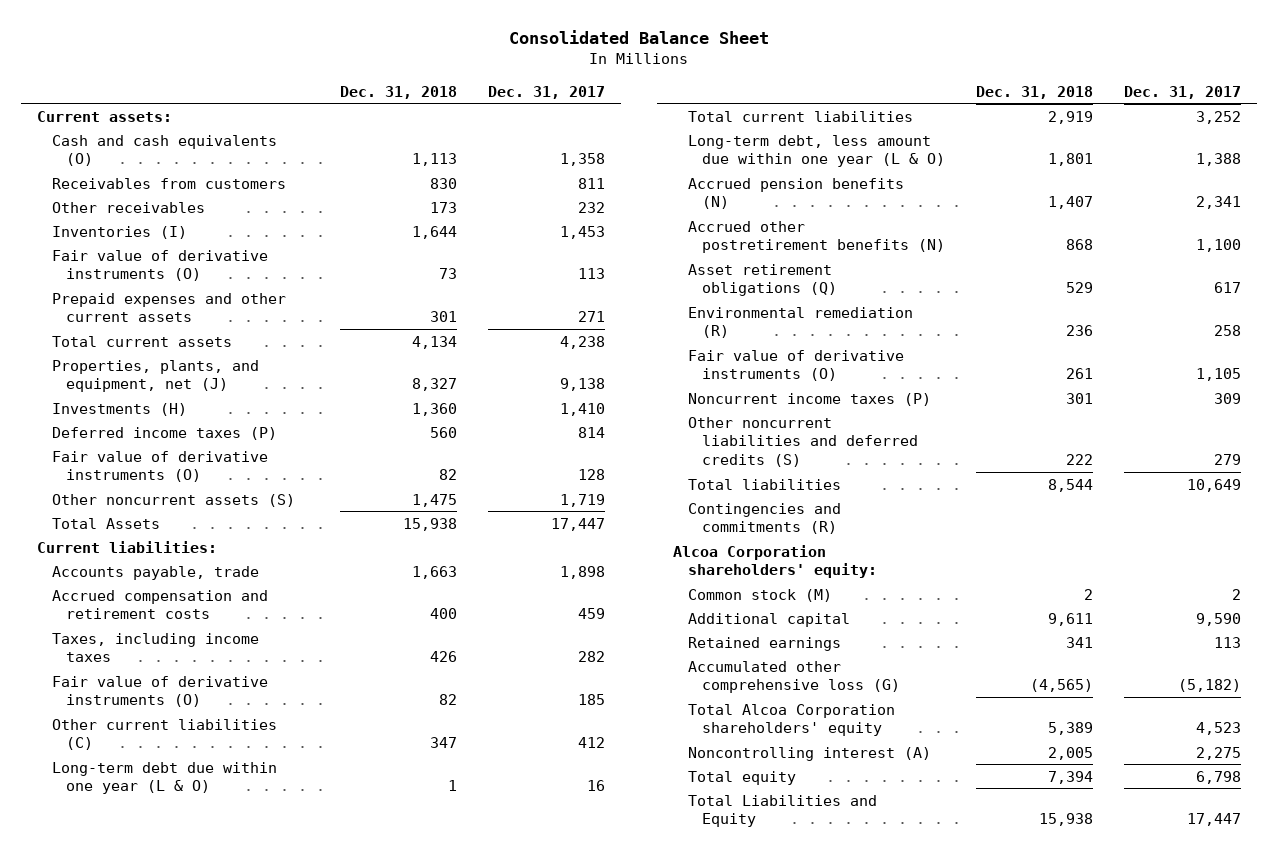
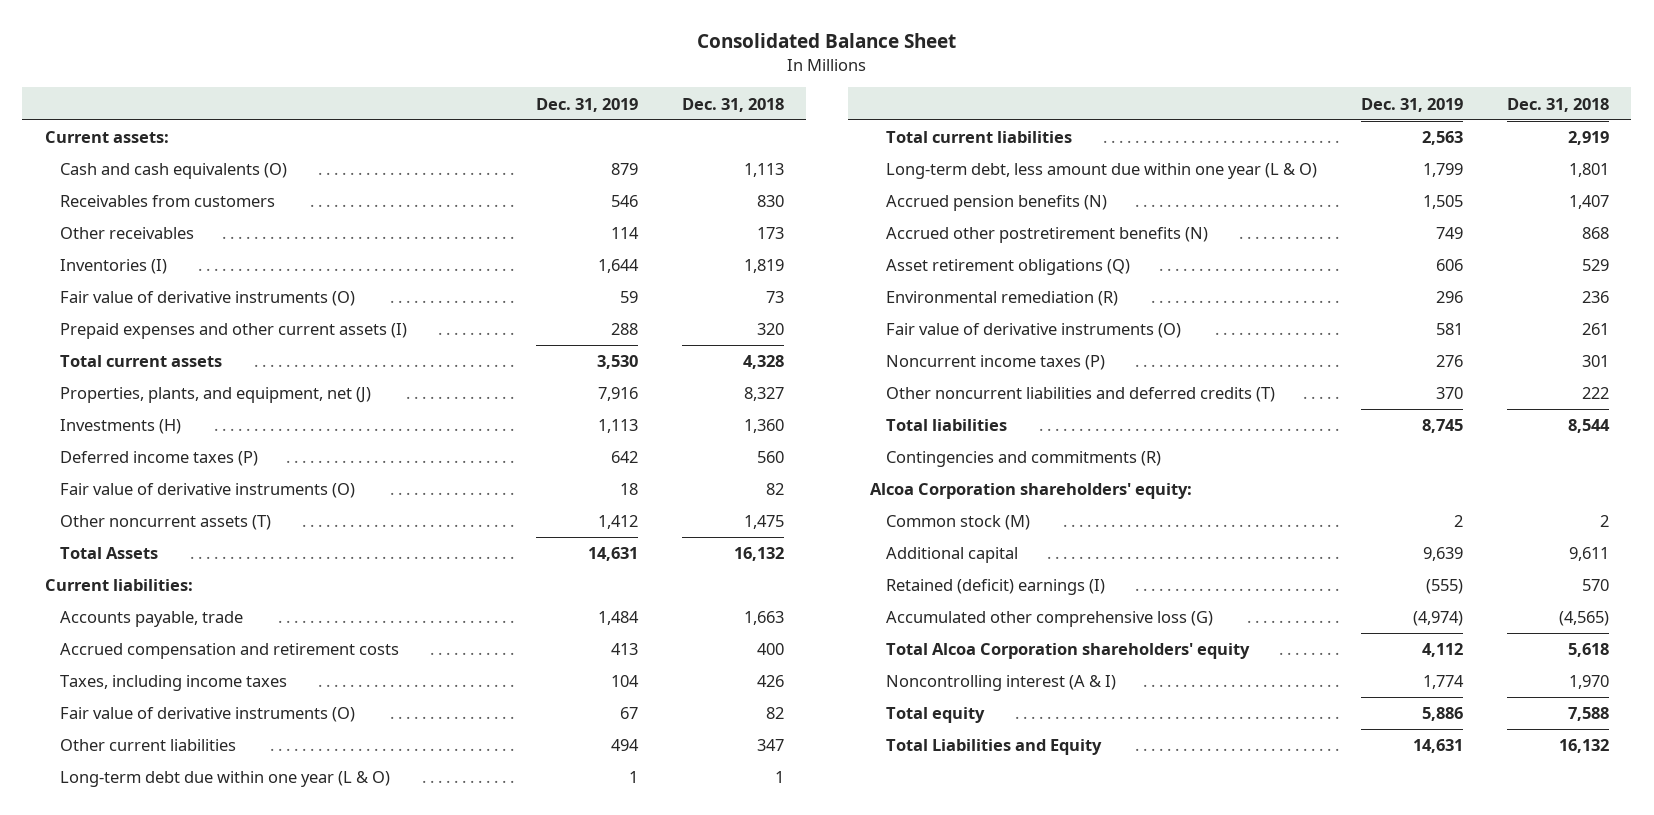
- | Dec. 31, 2018 | Dec. 31, 2017
+ | Dec. 31, 2019 | Dec. 31, 2018
- Inventories (I) | 1,644 | 1,453
+ Inventories (I) | 1,644 | 1,819
- Prepaid expenses and other current assets | 301 | 271
- Total current assets | 4,134 | 4,238
+ Prepaid expenses and other current assets (I) | 288 | 320
+ Total current assets | 3,530 | 4,328
- Other noncurrent assets (S) | 1,475 | 1,719
- Total Assets | 15,938 | 17,447
+ Other noncurrent assets (T) | 1,412 | 1,475
+ Total Assets | 14,631 | 16,132
- Other current liabilities (C) | 347 | 412
+ Other current liabilities | 494 | 347
- Other noncurrent liabilities and deferred credits (S) | 222 | 279
+ Other noncurrent liabilities and deferred credits (T) | 370 | 222
- Retained earnings | 341 | 113
+ Retained (deficit) earnings (I) | (555) | 570
- Total Alcoa Corporation shareholders' equity | 5,389 | 4,523
- Noncontrolling interest (A) | 2,005 | 2,275
- Total equity | 7,394 | 6,798
- Total Liabilities and Equity | 15,938 | 17,447
+ Total Alcoa Corporation shareholders' equity | 4,112 | 5,618
+ Noncontrolling interest (A & I) | 1,774 | 1,970
+ Total equity | 5,886 | 7,588
+ Total Liabilities and Equity | 14,631 | 16,132

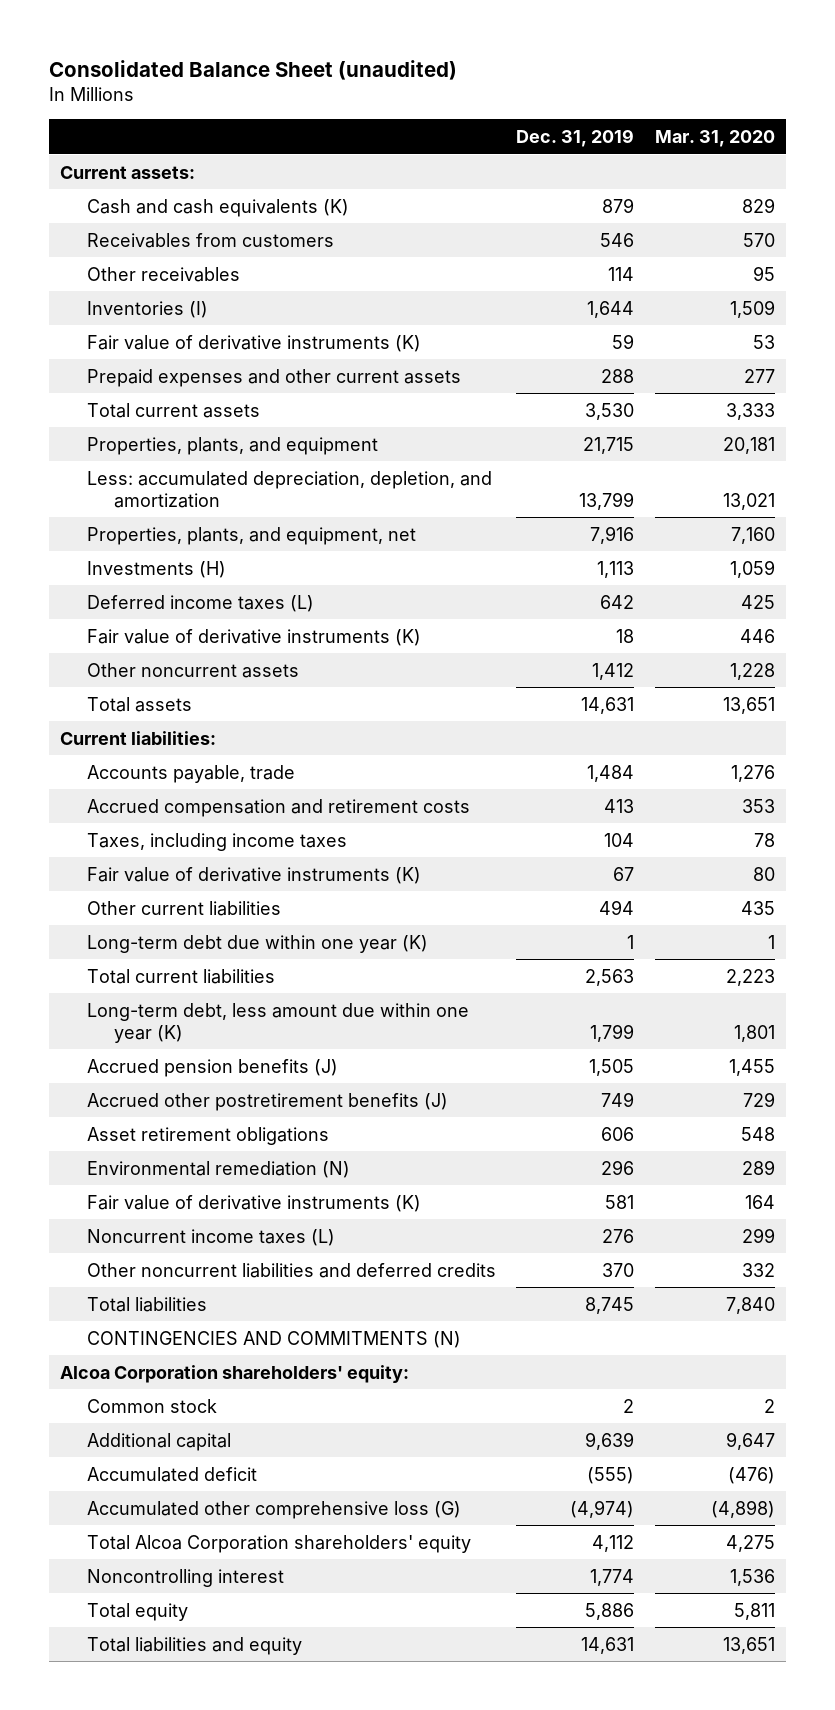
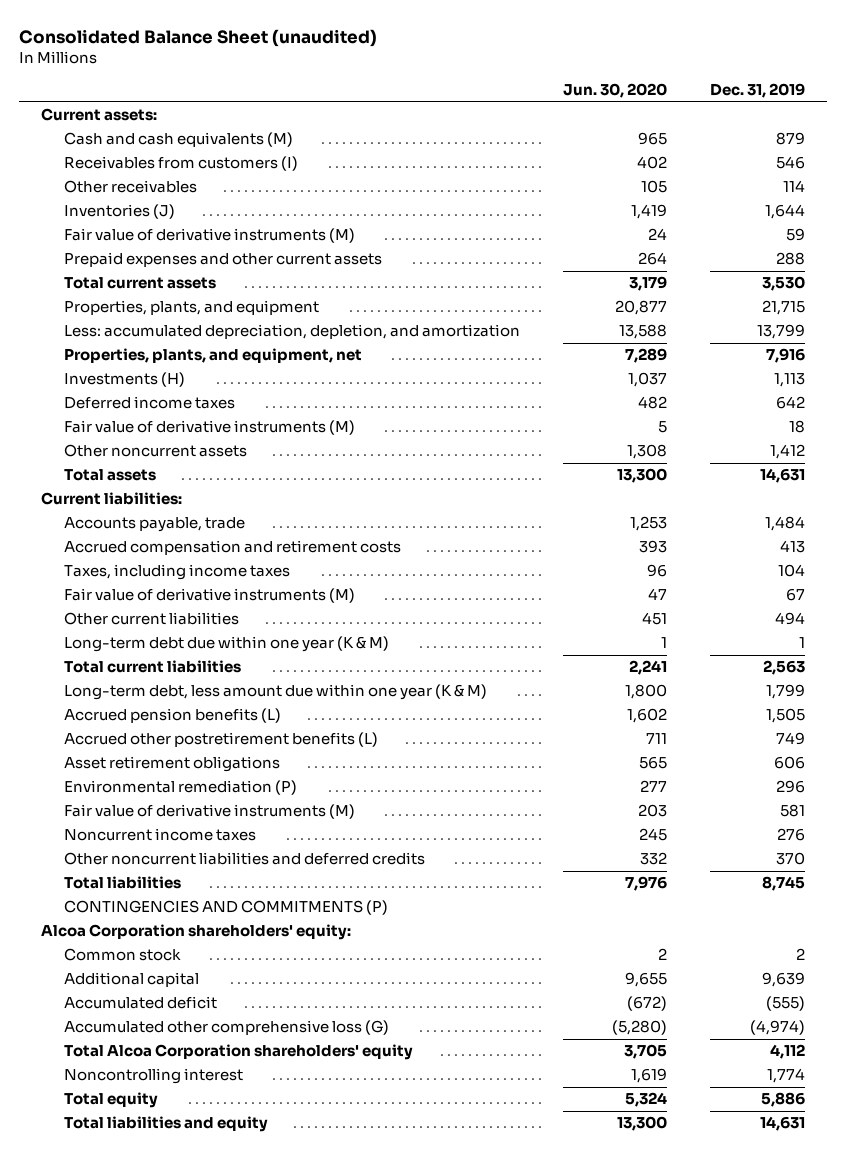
- | Dec. 31, 2019 | Mar. 31, 2020
+ | Jun. 30, 2020 | Dec. 31, 2019
- Cash and cash equivalents (K) | 879 | 829
- Receivables from customers | 546 | 570
+ Cash and cash equivalents (M) | 965 | 879
+ Receivables from customers (I) | 402 | 546
- Inventories (I) | 1,644 | 1,509
- Fair value of derivative instruments (K) | 59 | 53
+ Inventories (J) | 1,419 | 1,644
+ Fair value of derivative instruments (M) | 24 | 59
- Deferred income taxes (L) | 642 | 425
- Fair value of derivative instruments (K) | 18 | 446
+ Deferred income taxes | 482 | 642
+ Fair value of derivative instruments (M) | 5 | 18
- Fair value of derivative instruments (K) | 67 | 80
+ Fair value of derivative instruments (M) | 47 | 67
- Long-term debt due within one year (K) | 1 | 1
+ Long-term debt due within one year (K & M) | 1 | 1
- Long-term debt, less amount due within one year (K) | 1,799 | 1,801
- Accrued pension benefits (J) | 1,505 | 1,455
- Accrued other postretirement benefits (J) | 749 | 729
+ Long-term debt, less amount due within one year (K & M) | 1,800 | 1,799
+ Accrued pension benefits (L) | 1,602 | 1,505
+ Accrued other postretirement benefits (L) | 711 | 749
- Environmental remediation (N) | 296 | 289
- Fair value of derivative instruments (K) | 581 | 164
- Noncurrent income taxes (L) | 276 | 299
+ Environmental remediation (P) | 277 | 296
+ Fair value of derivative instruments (M) | 203 | 581
+ Noncurrent income taxes | 245 | 276
- CONTINGENCIES AND COMMITMENTS (N)
+ CONTINGENCIES AND COMMITMENTS (P)

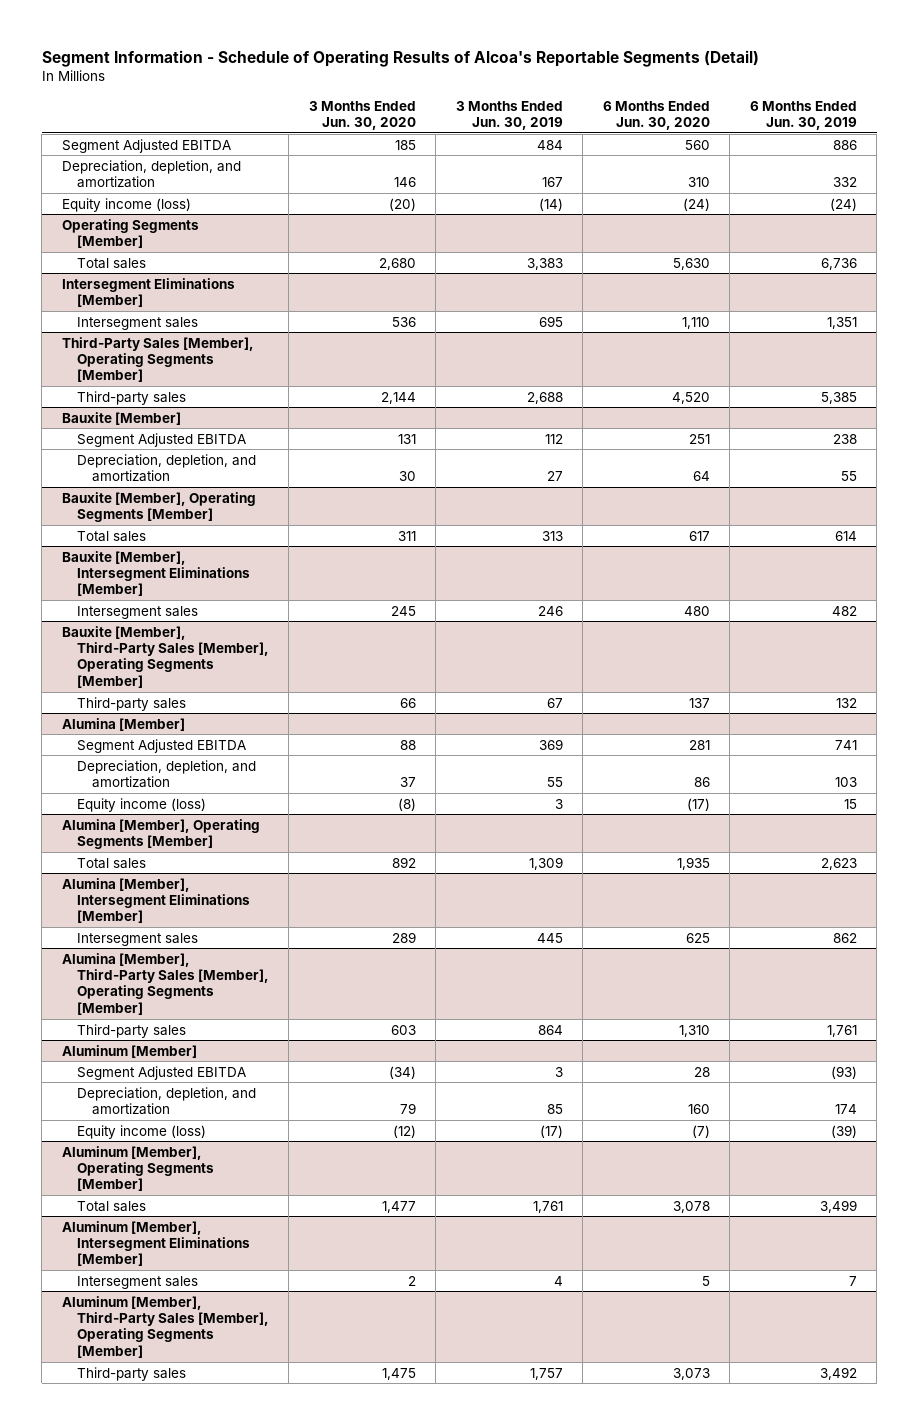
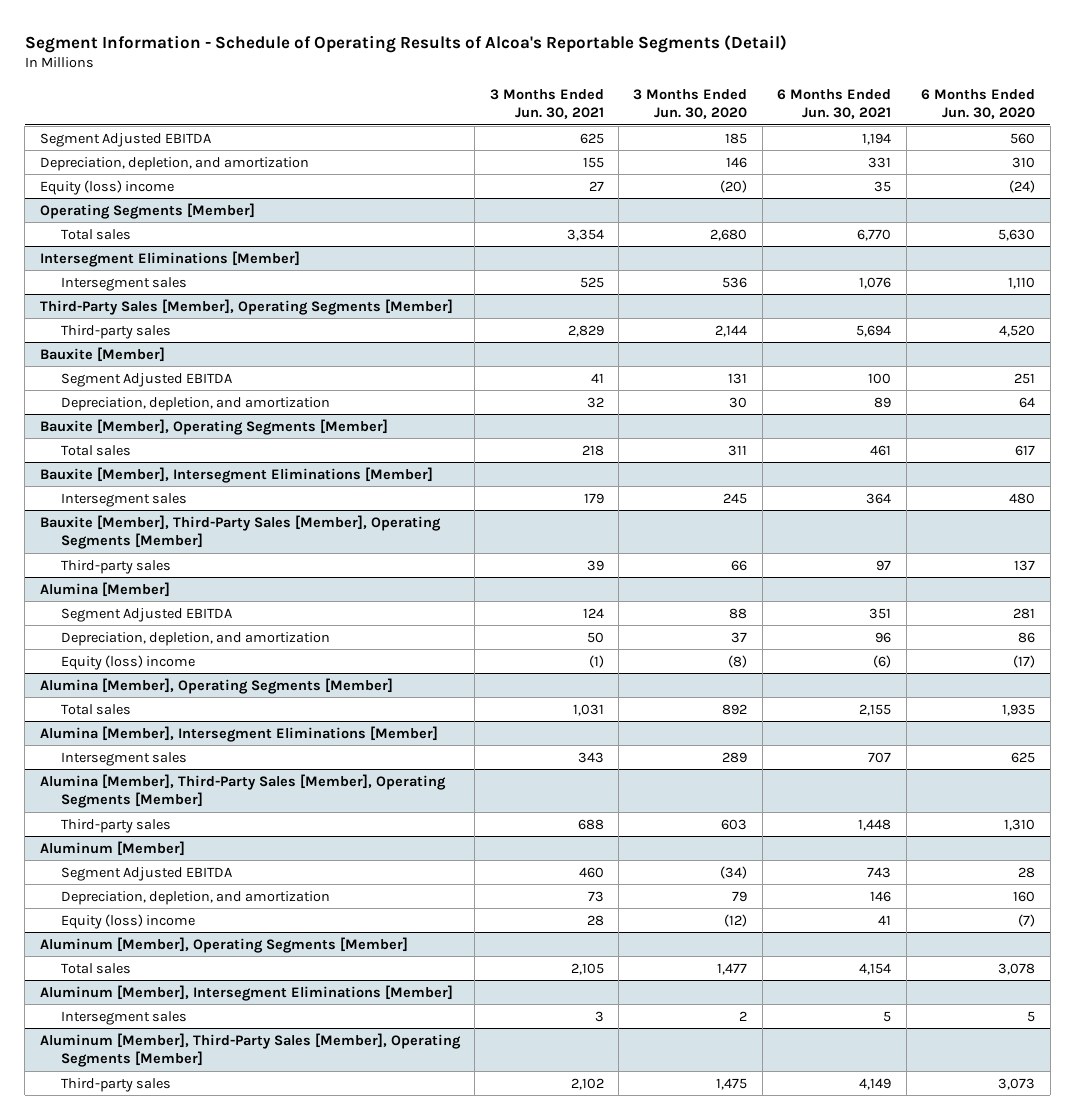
- | 3 Months Ended Jun. 30, 2020 | 3 Months Ended Jun. 30, 2019 | 6 Months Ended Jun. 30, 2020 | 6 Months Ended Jun. 30, 2019
+ | 3 Months Ended Jun. 30, 2021 | 3 Months Ended Jun. 30, 2020 | 6 Months Ended Jun. 30, 2021 | 6 Months Ended Jun. 30, 2020
- Equity income (loss) | (20) | (14) | (24) | (24)
+ Equity (loss) income | 27 | (20) | 35 | (24)
@ Alumina [Member]
- Equity income (loss) | (8) | 3 | (17) | 15
+ Equity (loss) income | (1) | (8) | (6) | (17)
@ Aluminum [Member]
- Equity income (loss) | (12) | (17) | (7) | (39)
+ Equity (loss) income | 28 | (12) | 41 | (7)

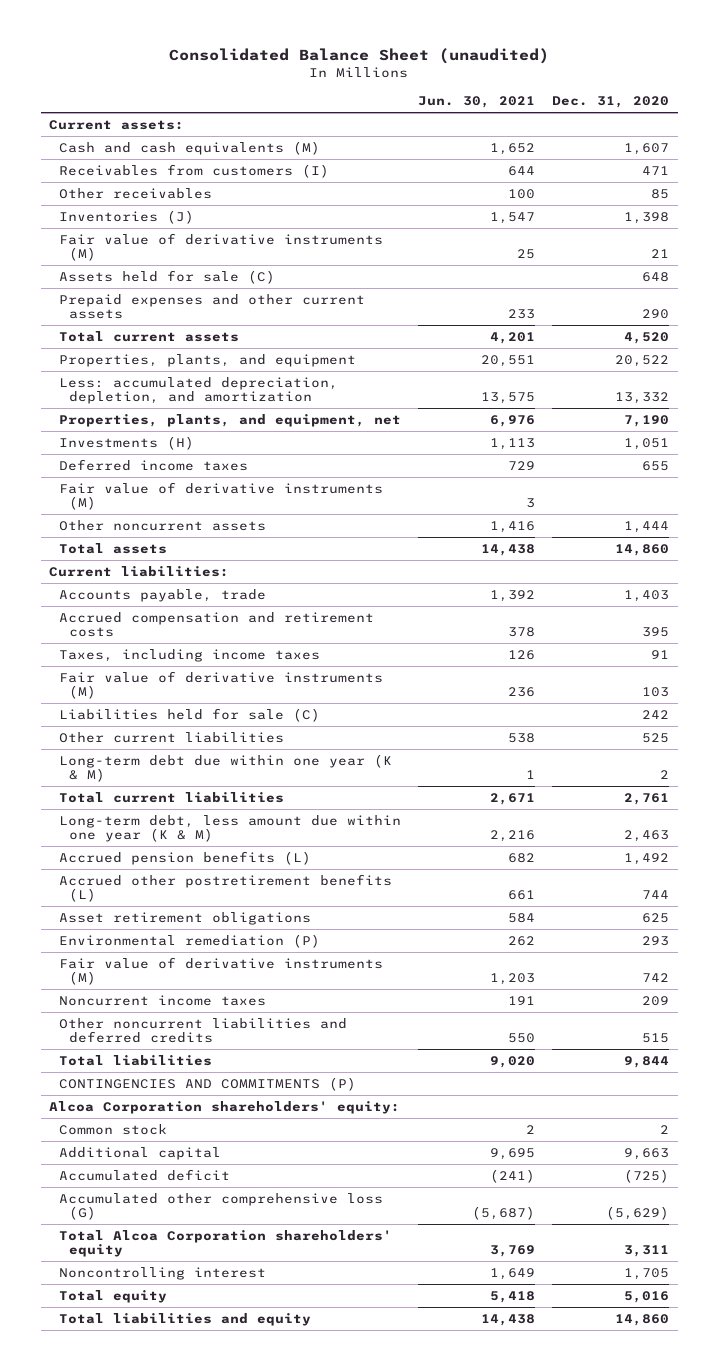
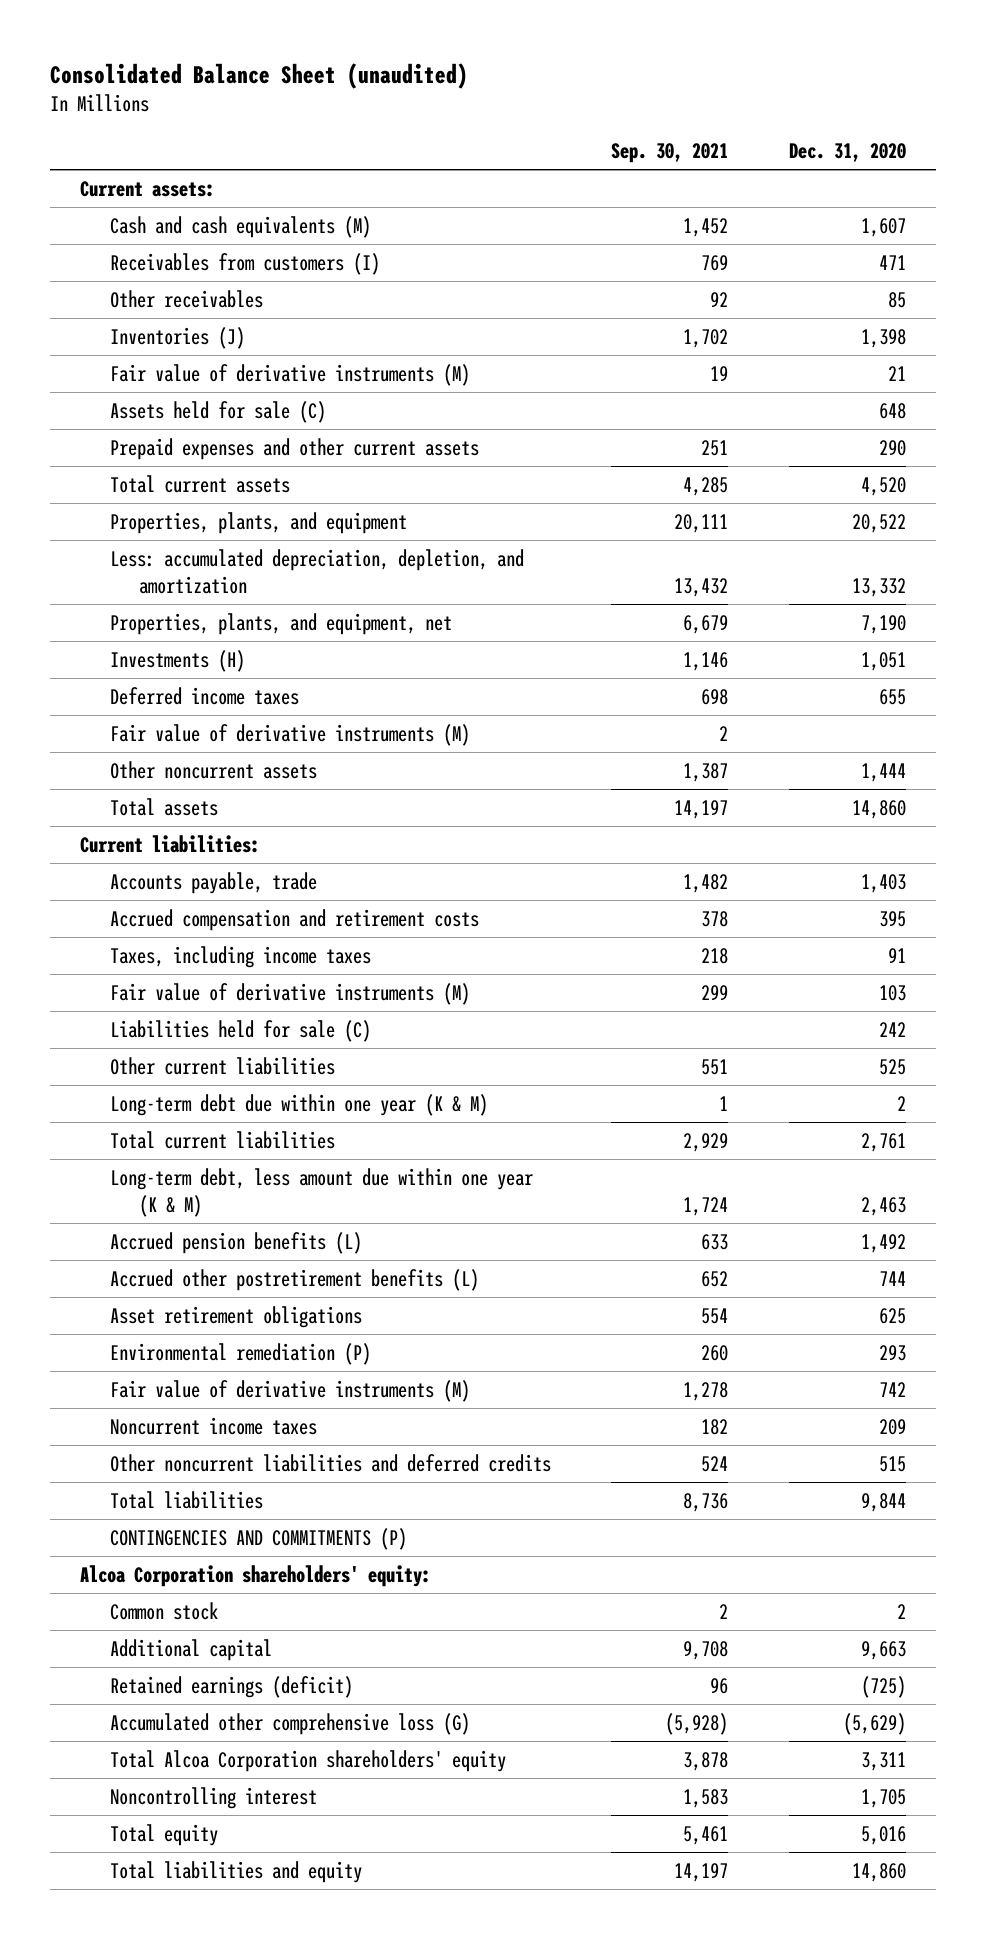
- | Jun. 30, 2021 | Dec. 31, 2020
+ | Sep. 30, 2021 | Dec. 31, 2020
- Accumulated deficit | (241) | (725)
+ Retained earnings (deficit) | 96 | (725)

